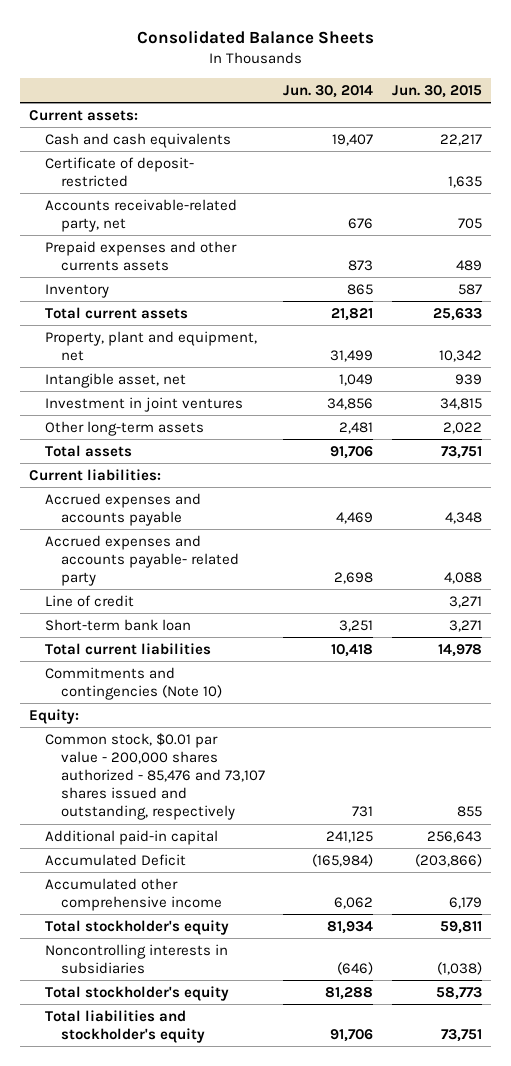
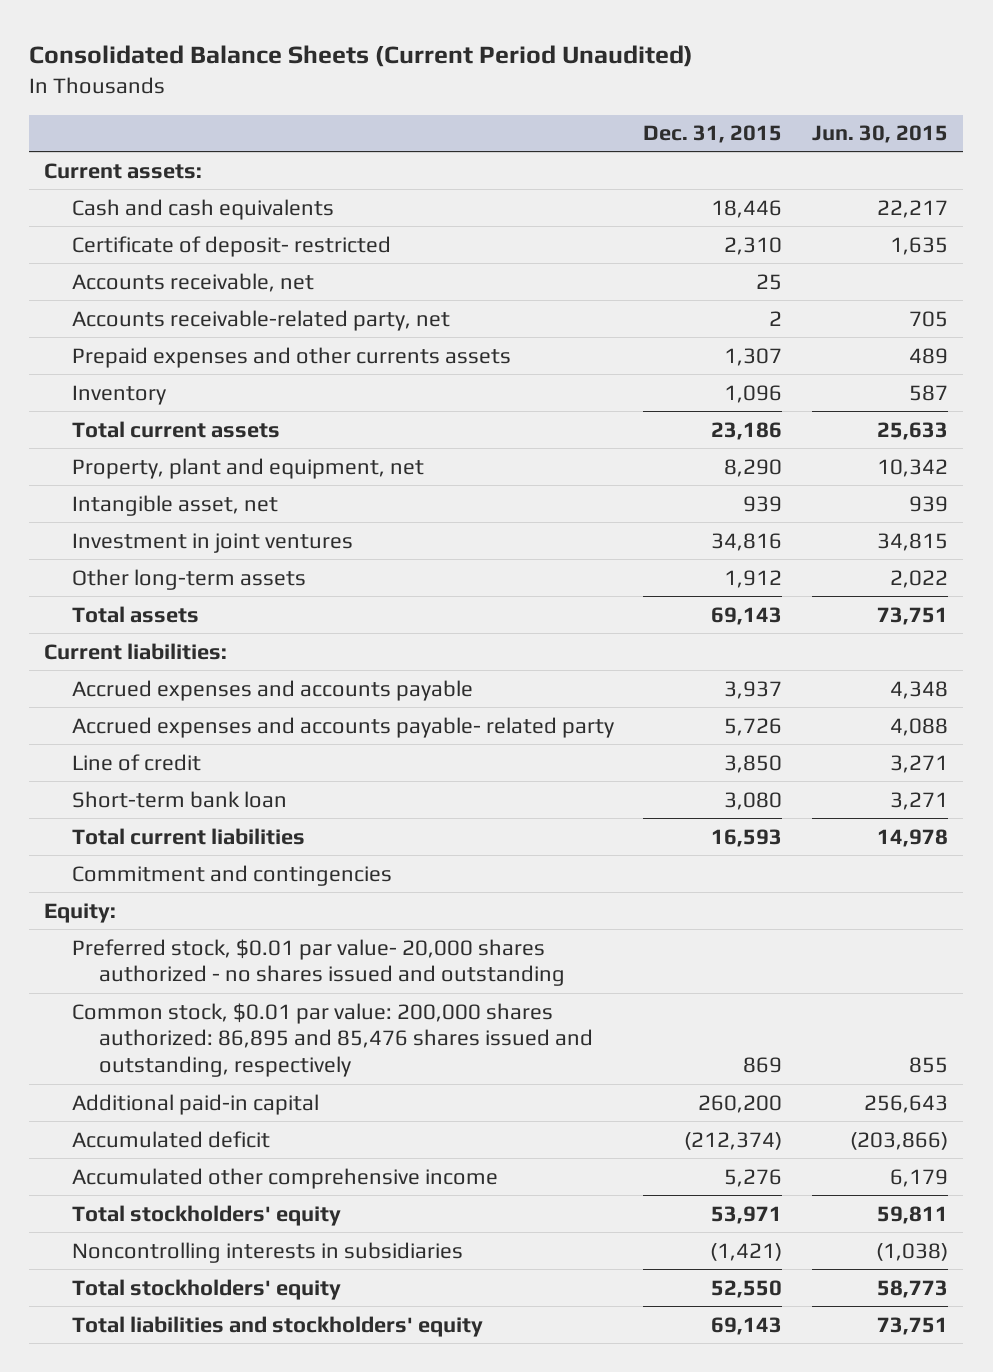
- Consolidated Balance Sheets
+ Consolidated Balance Sheets (Current Period Unaudited)
- | Jun. 30, 2014 | Jun. 30, 2015
+ | Dec. 31, 2015 | Jun. 30, 2015
+ Accounts receivable, net | 25 |
- Commitments and contingencies (Note 10)
+ Commitment and contingencies
- Common stock, $0.01 par value - 200,000 shares authorized - 85,476 and 73,107 shares issued and outstanding, respectively | 731 | 855
+ Preferred stock, $0.01 par value- 20,000 shares authorized - no shares issued and outstanding
+ Common stock, $0.01 par value: 200,000 shares authorized: 86,895 and 85,476 shares issued and outstanding, respectively | 869 | 855
- Accumulated Deficit | (165,984) | (203,866)
+ Accumulated deficit | (212,374) | (203,866)
- Total stockholder's equity | 81,934 | 59,811
+ Total stockholders' equity | 53,971 | 59,811
- Total stockholder's equity | 81,288 | 58,773
- Total liabilities and stockholder's equity | 91,706 | 73,751
+ Total stockholders' equity | 52,550 | 58,773
+ Total liabilities and stockholders' equity | 69,143 | 73,751

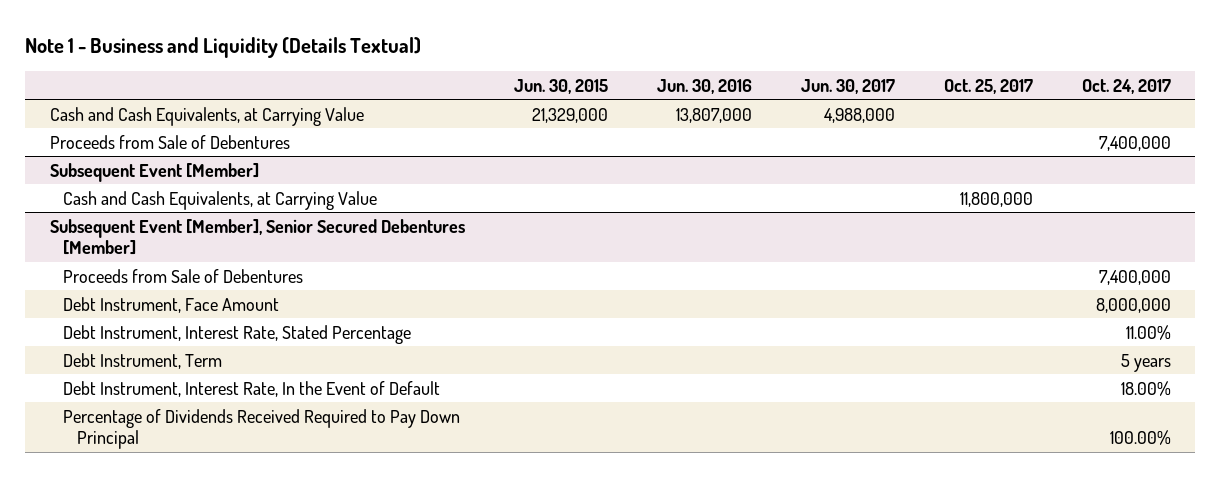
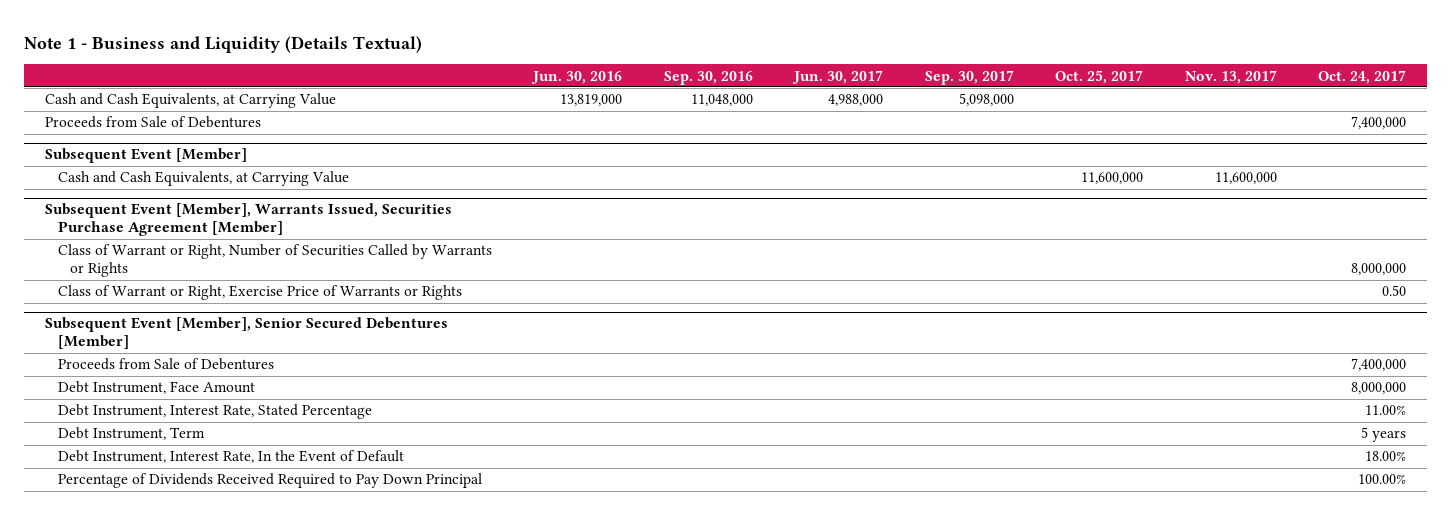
- | Jun. 30, 2015 | Jun. 30, 2016 | Jun. 30, 2017 | Oct. 25, 2017 | Oct. 24, 2017
+ | Jun. 30, 2016 | Sep. 30, 2016 | Jun. 30, 2017 | Sep. 30, 2017 | Oct. 25, 2017 | Nov. 13, 2017 | Oct. 24, 2017
- Cash and Cash Equivalents, at Carrying Value | 21,329,000 | 13,807,000 | 4,988,000 | |
+ Cash and Cash Equivalents, at Carrying Value | 13,819,000 | 11,048,000 | 4,988,000 | 5,098,000 | | |
@ Subsequent Event [Member]
- Cash and Cash Equivalents, at Carrying Value | | | | 11,800,000 |
+ Cash and Cash Equivalents, at Carrying Value | | | | | 11,600,000 | 11,600,000 |
+ Subsequent Event [Member], Warrants Issued, Securities Purchase Agreement [Member]
+ Class of Warrant or Right, Number of Securities Called by Warrants or Rights | | | | | | | 8,000,000
+ Class of Warrant or Right, Exercise Price of Warrants or Rights | | | | | | | 0.50

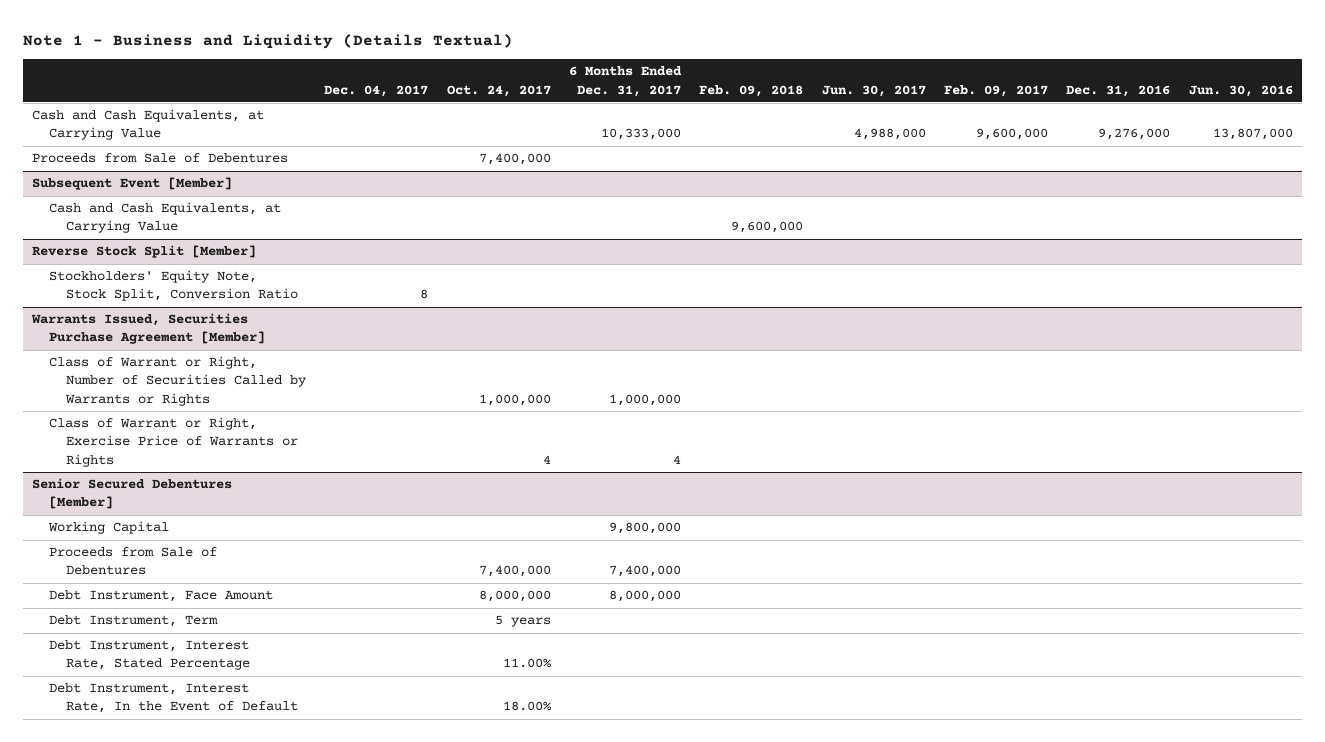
- | Jun. 30, 2016 | Sep. 30, 2016 | Jun. 30, 2017 | Sep. 30, 2017 | Oct. 25, 2017 | Nov. 13, 2017 | Oct. 24, 2017
+ | Dec. 04, 2017 | Oct. 24, 2017 | 6 Months Ended Dec. 31, 2017 | Feb. 09, 2018 | Jun. 30, 2017 | Feb. 09, 2017 | Dec. 31, 2016 | Jun. 30, 2016
- Cash and Cash Equivalents, at Carrying Value | 13,819,000 | 11,048,000 | 4,988,000 | 5,098,000 | | |
+ Cash and Cash Equivalents, at Carrying Value | | | 10,333,000 | | 4,988,000 | 9,600,000 | 9,276,000 | 13,807,000
- Subsequent Event [Member], Warrants Issued, Securities Purchase Agreement [Member]
- Class of Warrant or Right, Number of Securities Called by Warrants or Rights | | | | | | | 8,000,000
- Class of Warrant or Right, Exercise Price of Warrants or Rights | | | | | | | 0.50
- Subsequent Event [Member], Senior Secured Debentures [Member]
+ Reverse Stock Split [Member]
+ Stockholders' Equity Note, Stock Split, Conversion Ratio | 8 | | | | | | |
+ Warrants Issued, Securities Purchase Agreement [Member]
+ Class of Warrant or Right, Number of Securities Called by Warrants or Rights | | 1,000,000 | 1,000,000 | | | | |
+ Class of Warrant or Right, Exercise Price of Warrants or Rights | | 4 | 4 | | | | |
+ Senior Secured Debentures [Member]
+ Working Capital | | | 9,800,000 | | | | |
- Debt Instrument, Interest Rate, Stated Percentage | | | | | | | 11.00%
+ Debt Instrument, Interest Rate, Stated Percentage | | 11.00% | | | | | |
- Percentage of Dividends Received Required to Pay Down Principal | | | | | | | 100.00%

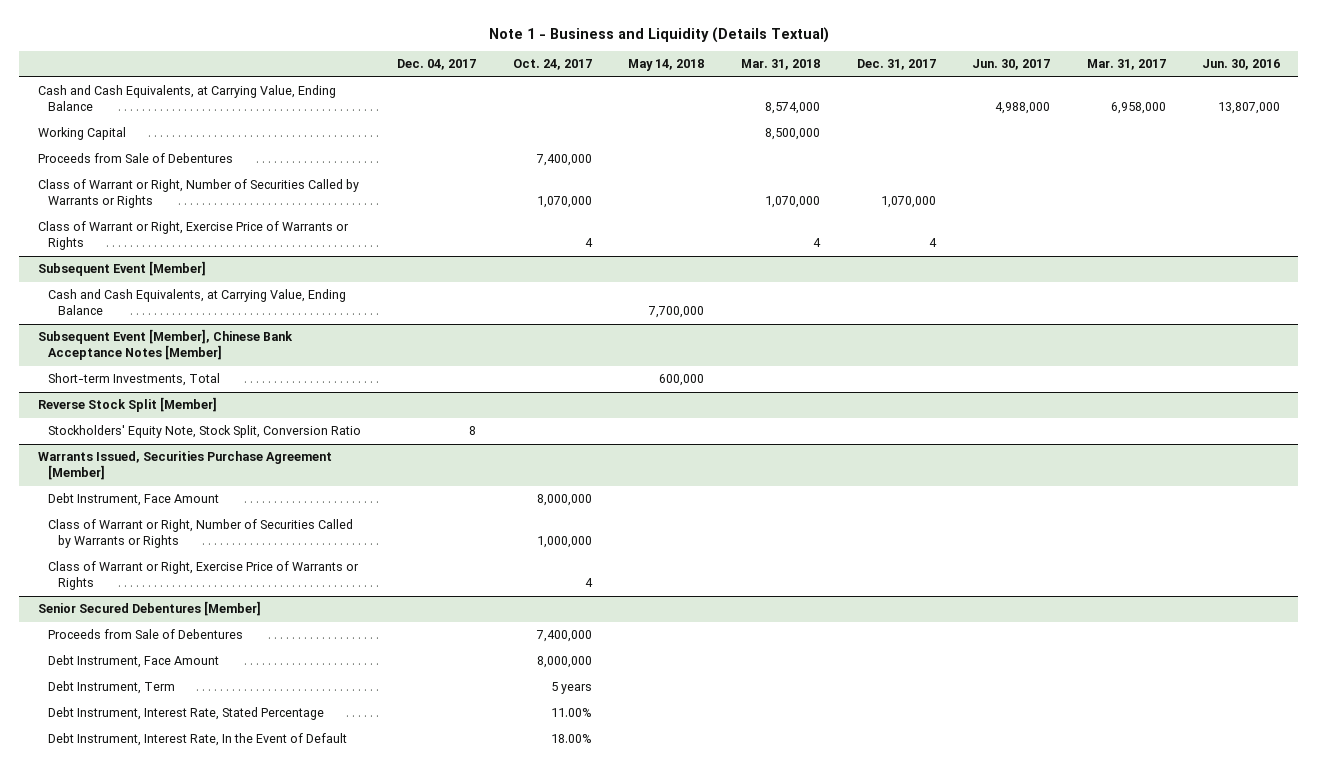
- | Dec. 04, 2017 | Oct. 24, 2017 | 6 Months Ended Dec. 31, 2017 | Feb. 09, 2018 | Jun. 30, 2017 | Feb. 09, 2017 | Dec. 31, 2016 | Jun. 30, 2016
+ | Dec. 04, 2017 | Oct. 24, 2017 | May 14, 2018 | Mar. 31, 2018 | Dec. 31, 2017 | Jun. 30, 2017 | Mar. 31, 2017 | Jun. 30, 2016
- Cash and Cash Equivalents, at Carrying Value | | | 10,333,000 | | 4,988,000 | 9,600,000 | 9,276,000 | 13,807,000
+ Cash and Cash Equivalents, at Carrying Value, Ending Balance | | | | 8,574,000 | | 4,988,000 | 6,958,000 | 13,807,000
+ Working Capital | | | | 8,500,000 | | | |
+ Class of Warrant or Right, Number of Securities Called by Warrants or Rights | | 1,070,000 | | 1,070,000 | 1,070,000 | | |
+ Class of Warrant or Right, Exercise Price of Warrants or Rights | | 4 | | 4 | 4 | | |
@ Subsequent Event [Member]
- Cash and Cash Equivalents, at Carrying Value | | | | 9,600,000 | | | |
+ Cash and Cash Equivalents, at Carrying Value, Ending Balance | | | 7,700,000 | | | | |
+ Subsequent Event [Member], Chinese Bank Acceptance Notes [Member]
+ Short-term Investments, Total | | | 600,000 | | | | |
@ Warrants Issued, Securities Purchase Agreement [Member]
+ Debt Instrument, Face Amount | | 8,000,000 | | | | | |
@ Senior Secured Debentures [Member]
- Working Capital | | | 9,800,000 | | | | |

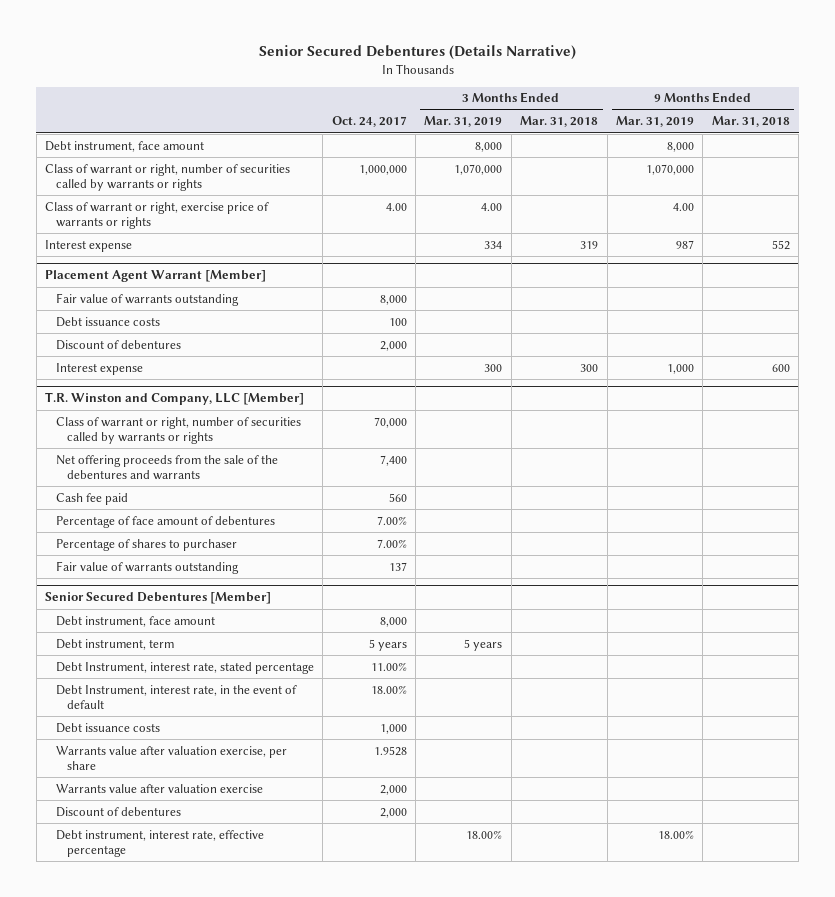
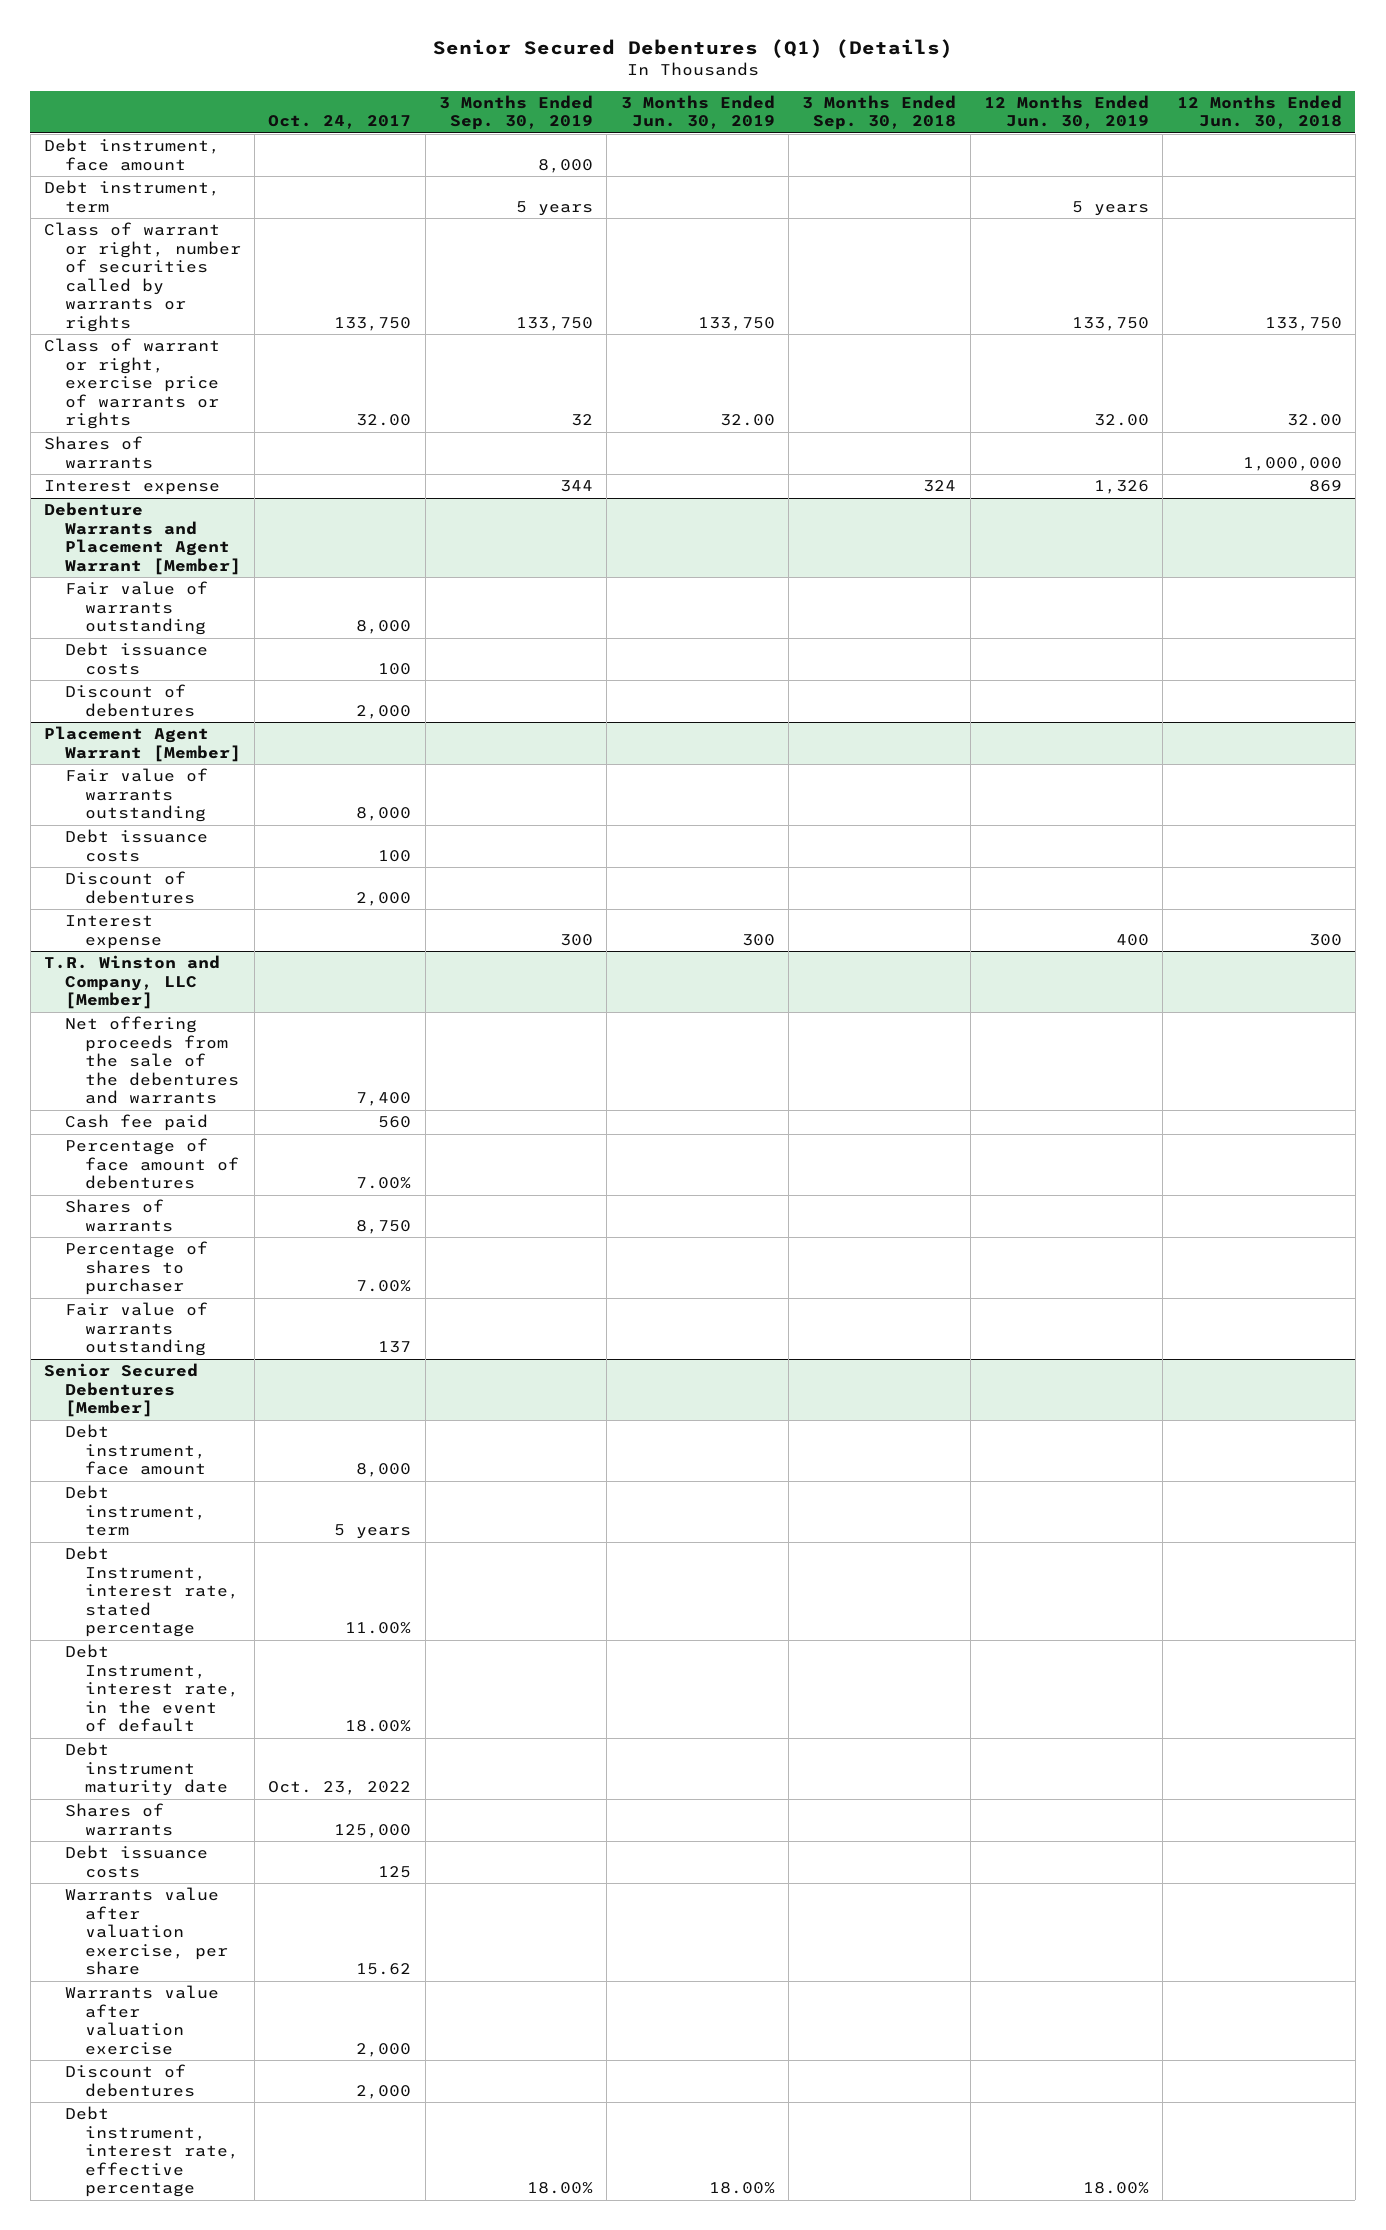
- Senior Secured Debentures (Details Narrative)
+ Senior Secured Debentures (Q1) (Details)
- | Oct. 24, 2017 | 3 Months Ended Mar. 31, 2019 | 3 Months Ended Mar. 31, 2018 | 9 Months Ended Mar. 31, 2019 | 9 Months Ended Mar. 31, 2018
+ | Oct. 24, 2017 | 3 Months Ended Sep. 30, 2019 | 3 Months Ended Jun. 30, 2019 | 3 Months Ended Sep. 30, 2018 | 12 Months Ended Jun. 30, 2019 | 12 Months Ended Jun. 30, 2018
- Class of warrant or right, number of securities called by warrants or rights | 1,000,000 | 1,070,000 | | 1,070,000 |
- Class of warrant or right, exercise price of warrants or rights | 4.00 | 4.00 | | 4.00 |
+ Debt instrument, term | | 5 years | | | 5 years |
+ Class of warrant or right, number of securities called by warrants or rights | 133,750 | 133,750 | 133,750 | | 133,750 | 133,750
+ Class of warrant or right, exercise price of warrants or rights | 32.00 | 32 | 32.00 | | 32.00 | 32.00
+ Shares of warrants | | | | | | 1,000,000
+ Debenture Warrants and Placement Agent Warrant [Member]
+ Fair value of warrants outstanding | 8,000 | | | | |
+ Debt issuance costs | 100 | | | | |
+ Discount of debentures | 2,000 | | | | |
@ T.R. Winston and Company, LLC [Member]
- Class of warrant or right, number of securities called by warrants or rights | 70,000 | | | |
+ Shares of warrants | 8,750 | | | | |
@ Senior Secured Debentures [Member]
- Debt issuance costs | 1,000 | | | |
- Warrants value after valuation exercise, per share | 1.9528 | | | |
+ Debt instrument maturity date | Oct. 23, 2022 | | | | |
+ Shares of warrants | 125,000 | | | | |
+ Debt issuance costs | 125 | | | | |
+ Warrants value after valuation exercise, per share | 15.62 | | | | |

